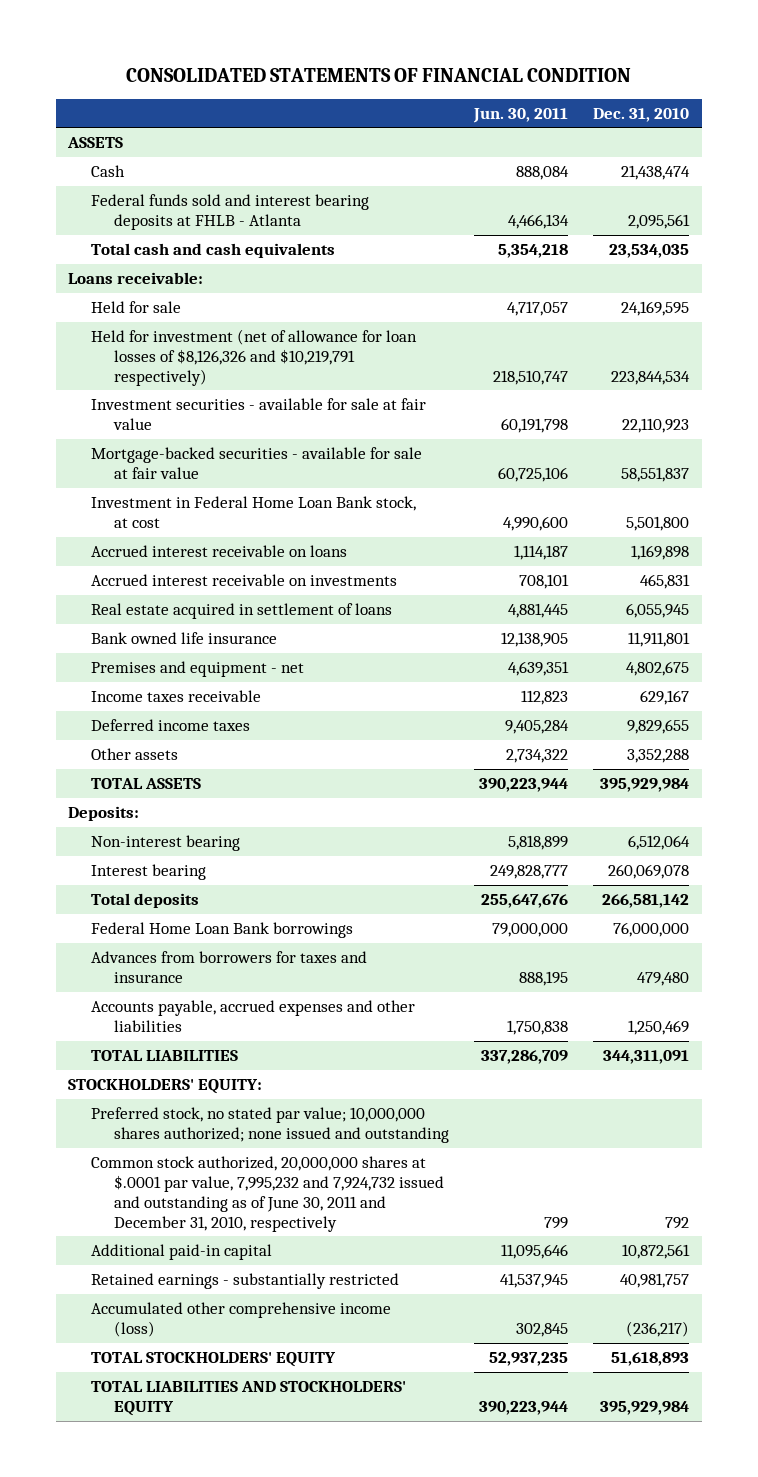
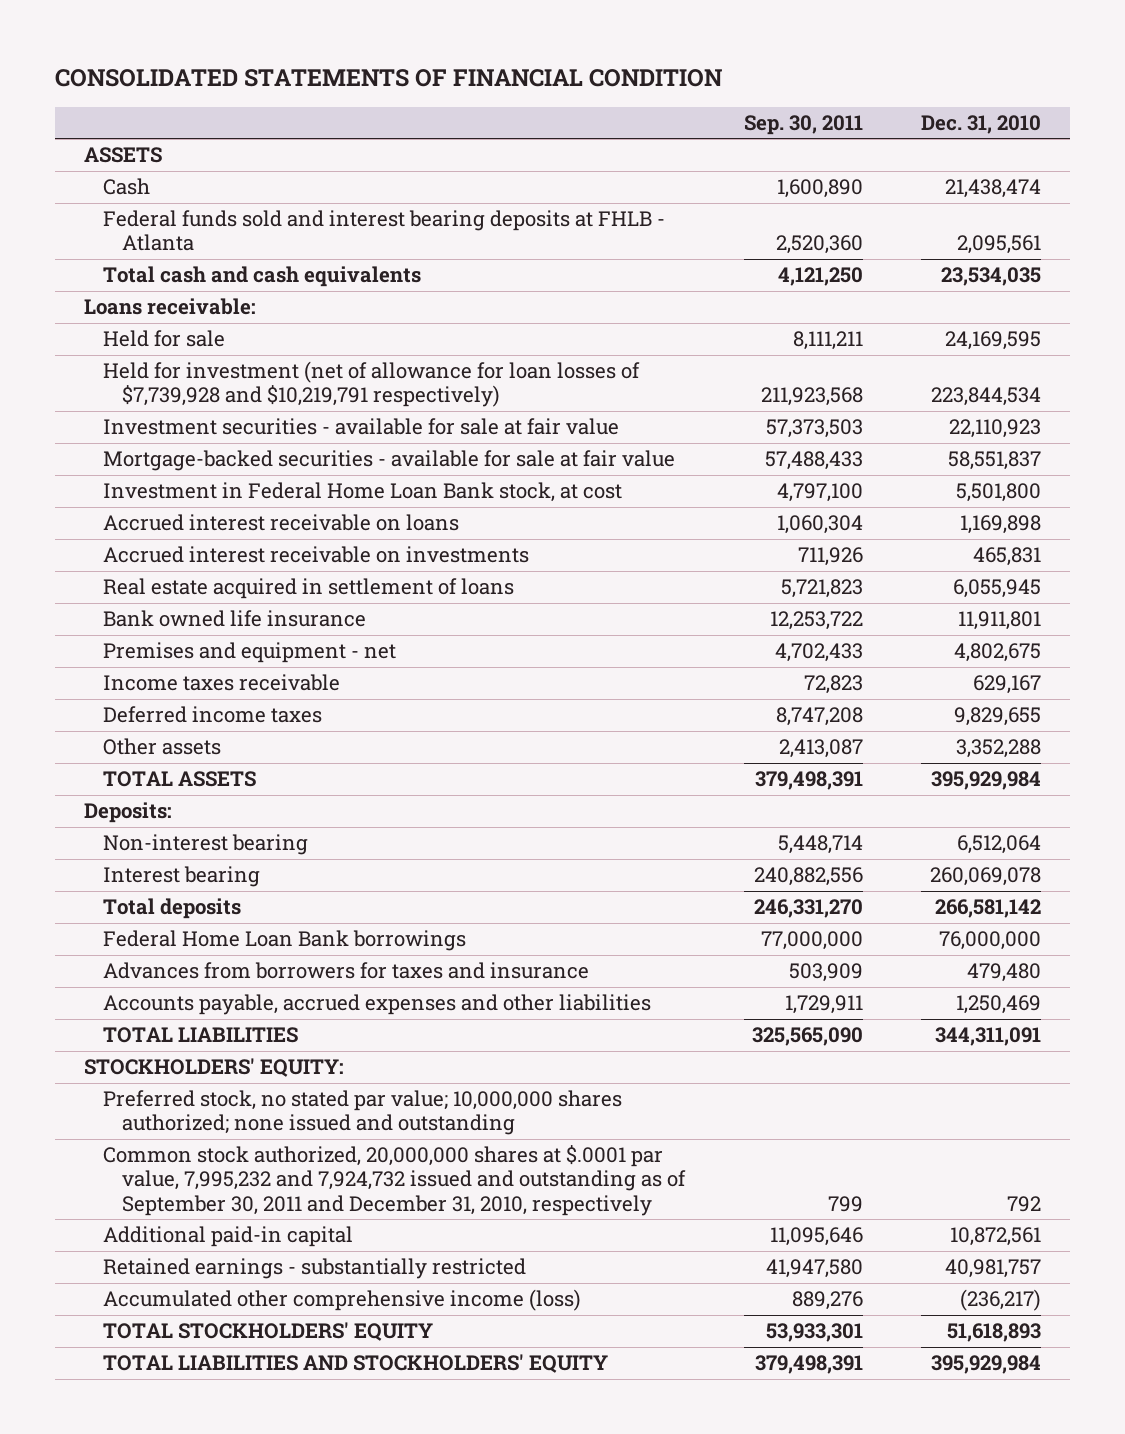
- | Jun. 30, 2011 | Dec. 31, 2010
+ | Sep. 30, 2011 | Dec. 31, 2010
- Held for investment (net of allowance for loan losses of $8,126,326 and $10,219,791 respectively) | 218,510,747 | 223,844,534
+ Held for investment (net of allowance for loan losses of $7,739,928 and $10,219,791 respectively) | 211,923,568 | 223,844,534
- Common stock authorized, 20,000,000 shares at $.0001 par value, 7,995,232 and 7,924,732 issued and outstanding as of June 30, 2011 and December 31, 2010, respectively | 799 | 792
+ Common stock authorized, 20,000,000 shares at $.0001 par value, 7,995,232 and 7,924,732 issued and outstanding as of September 30, 2011 and December 31, 2010, respectively | 799 | 792

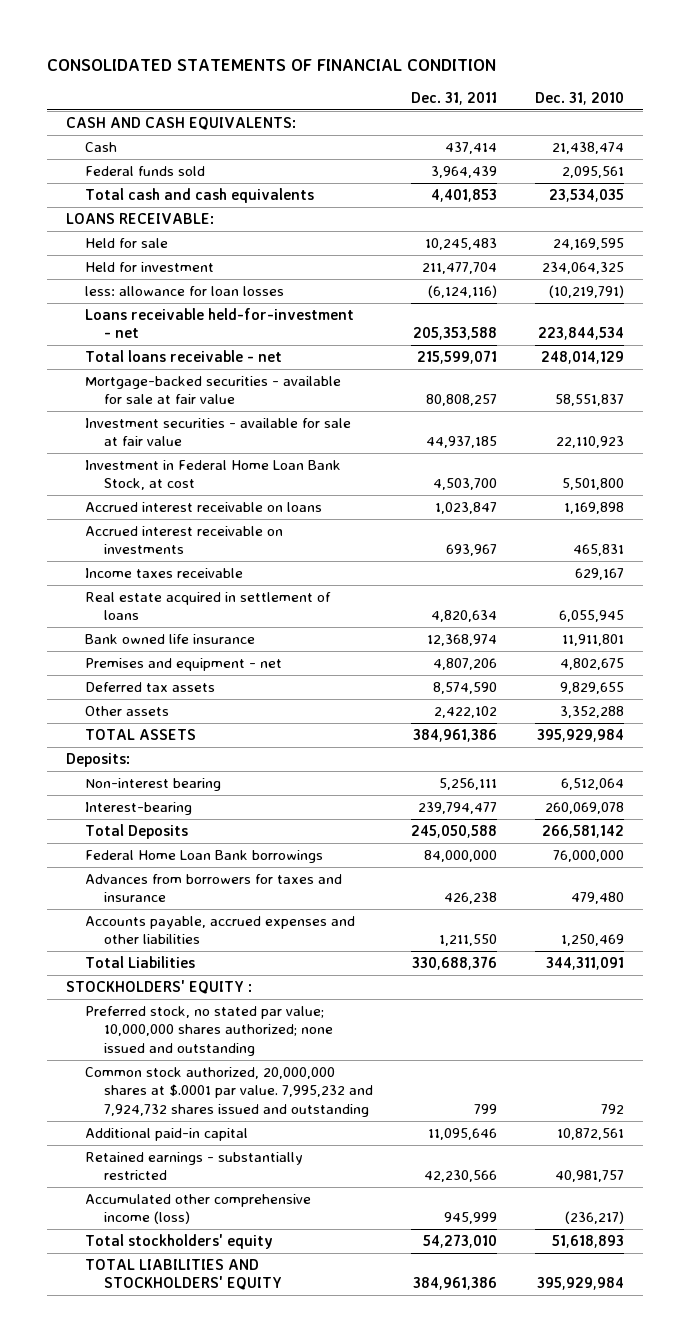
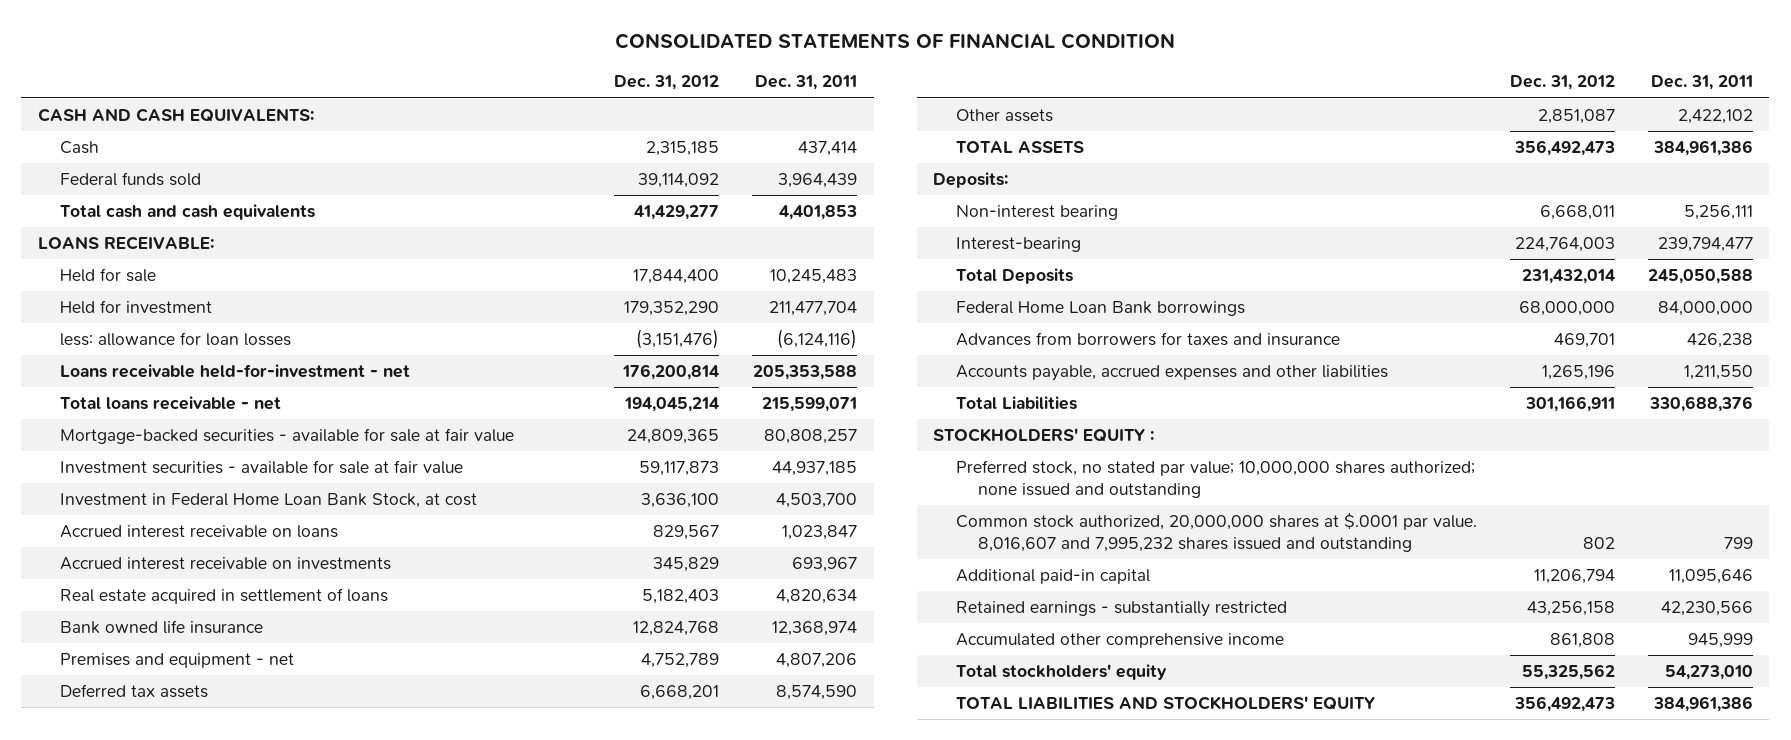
- | Dec. 31, 2011 | Dec. 31, 2010
+ | Dec. 31, 2012 | Dec. 31, 2011
- Income taxes receivable | | 629,167
- Common stock authorized, 20,000,000 shares at $.0001 par value. 7,995,232 and 7,924,732 shares issued and outstanding | 799 | 792
+ Common stock authorized, 20,000,000 shares at $.0001 par value. 8,016,607 and 7,995,232 shares issued and outstanding | 802 | 799
- Accumulated other comprehensive income (loss) | 945,999 | (236,217)
+ Accumulated other comprehensive income | 861,808 | 945,999

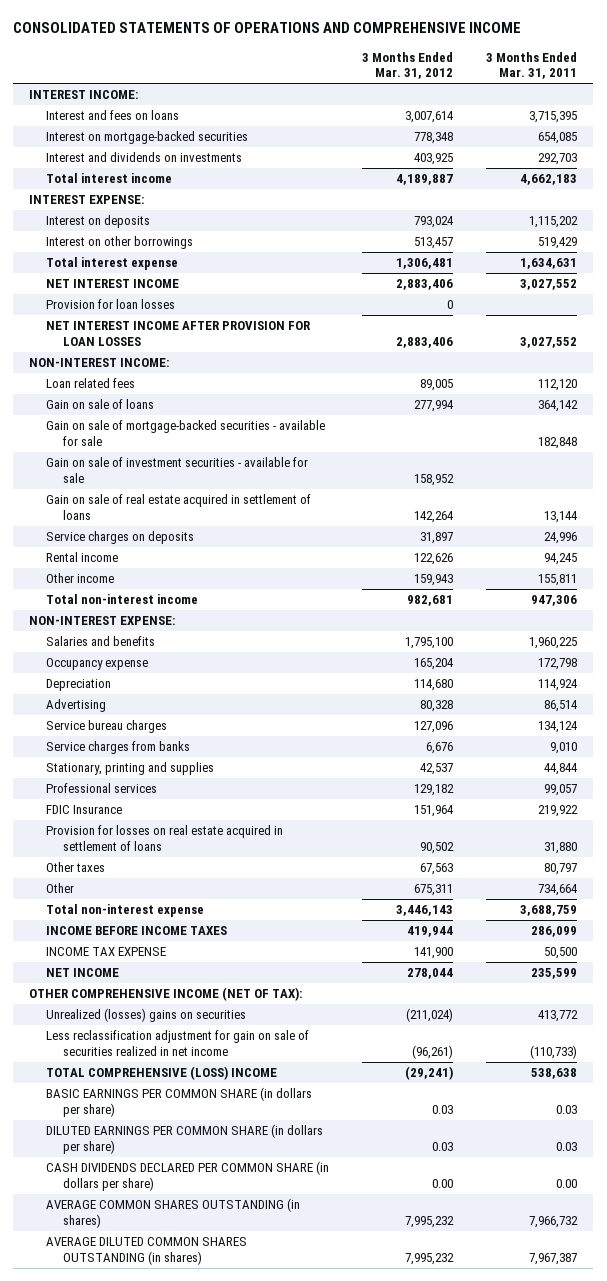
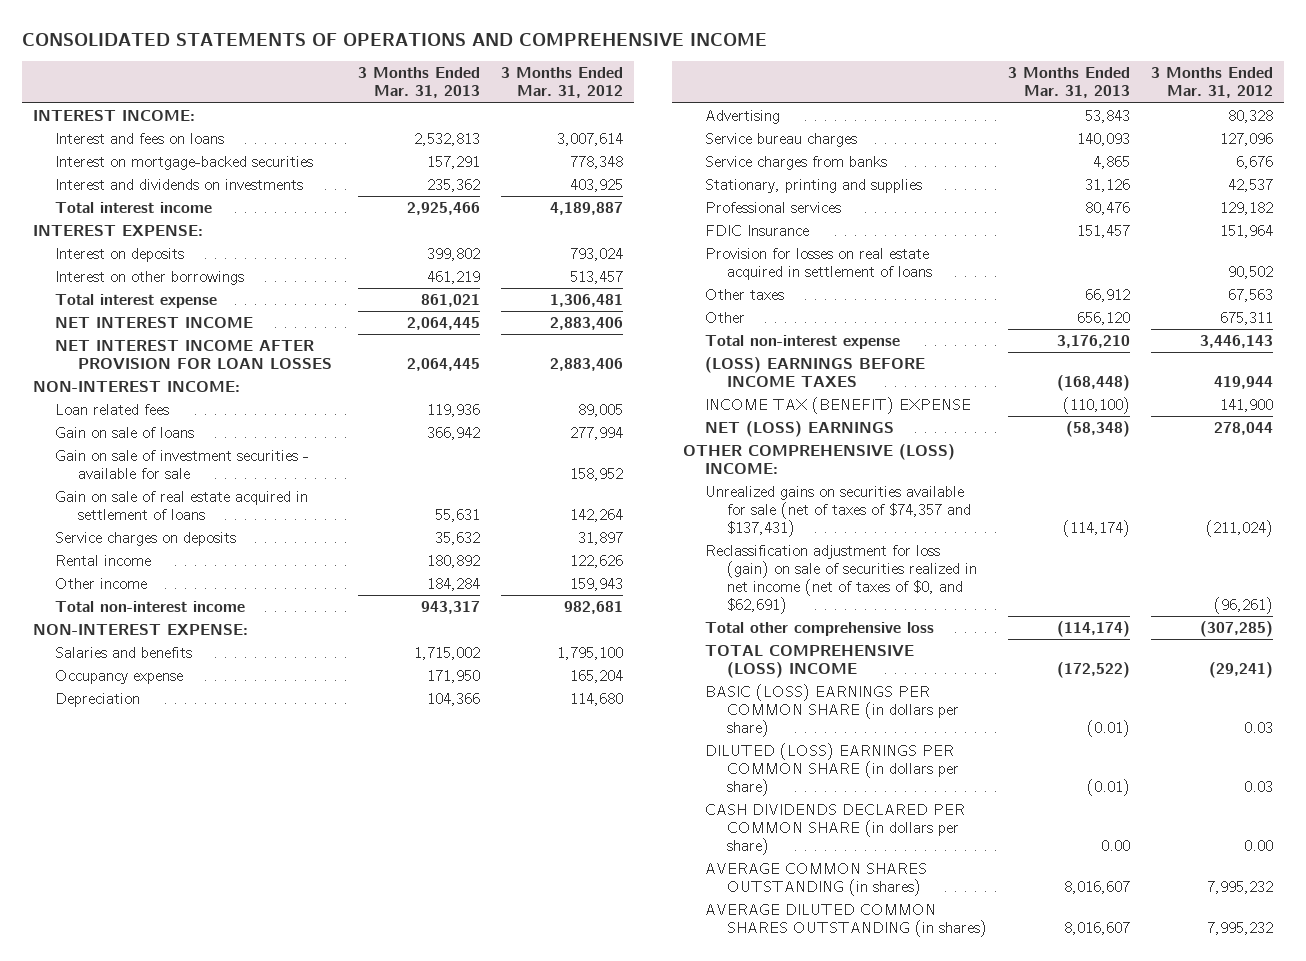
- | 3 Months Ended Mar. 31, 2012 | 3 Months Ended Mar. 31, 2011
+ | 3 Months Ended Mar. 31, 2013 | 3 Months Ended Mar. 31, 2012
- Provision for loan losses | 0 |
- Gain on sale of mortgage-backed securities - available for sale | | 182,848
- INCOME BEFORE INCOME TAXES | 419,944 | 286,099
- INCOME TAX EXPENSE | 141,900 | 50,500
- NET INCOME | 278,044 | 235,599
- OTHER COMPREHENSIVE INCOME (NET OF TAX):
- Unrealized (losses) gains on securities | (211,024) | 413,772
- Less reclassification adjustment for gain on sale of securities realized in net income | (96,261) | (110,733)
+ (LOSS) EARNINGS BEFORE INCOME TAXES | (168,448) | 419,944
+ INCOME TAX (BENEFIT) EXPENSE | (110,100) | 141,900
+ NET (LOSS) EARNINGS | (58,348) | 278,044
+ OTHER COMPREHENSIVE (LOSS) INCOME:
+ Unrealized gains on securities available for sale (net of taxes of $74,357 and $137,431) | (114,174) | (211,024)
+ Reclassification adjustment for loss (gain) on sale of securities realized in net income (net of taxes of $0, and $62,691) | | (96,261)
+ Total other comprehensive loss | (114,174) | (307,285)
- BASIC EARNINGS PER COMMON SHARE (in dollars per share) | 0.03 | 0.03
- DILUTED EARNINGS PER COMMON SHARE (in dollars per share) | 0.03 | 0.03
+ BASIC (LOSS) EARNINGS PER COMMON SHARE (in dollars per share) | (0.01) | 0.03
+ DILUTED (LOSS) EARNINGS PER COMMON SHARE (in dollars per share) | (0.01) | 0.03

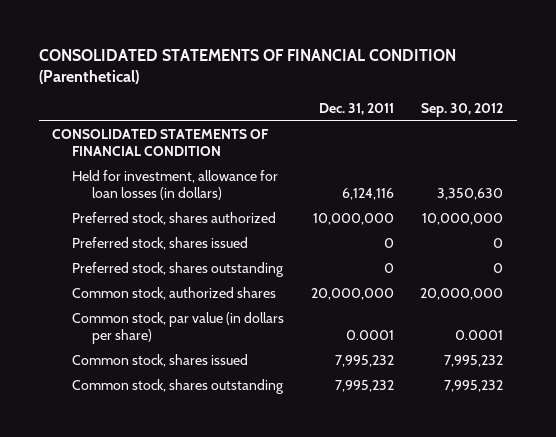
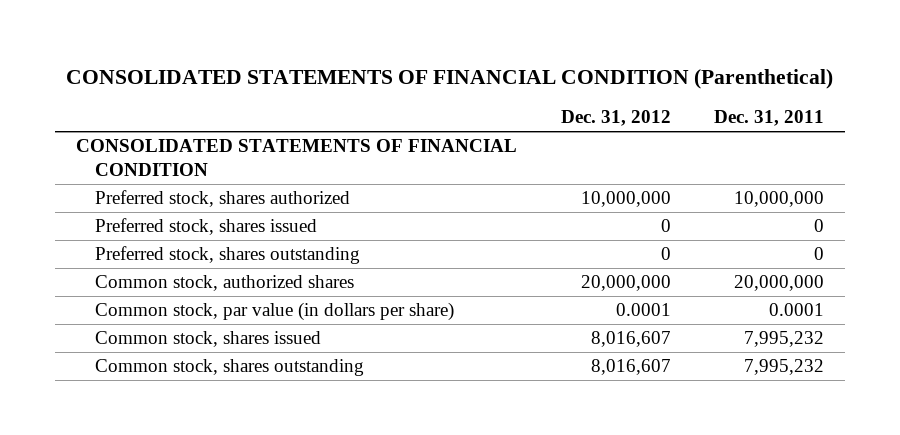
- | Dec. 31, 2011 | Sep. 30, 2012
+ | Dec. 31, 2012 | Dec. 31, 2011
- Held for investment, allowance for loan losses (in dollars) | 6,124,116 | 3,350,630

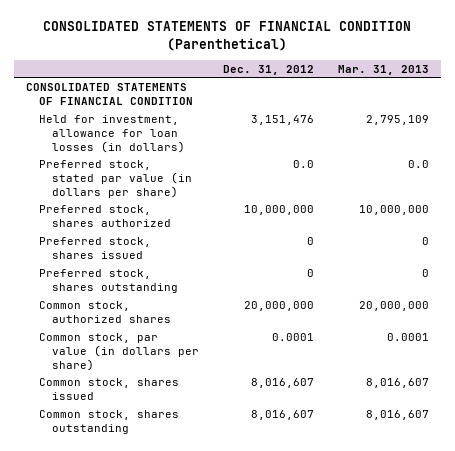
- | Dec. 31, 2012 | Dec. 31, 2011
+ | Dec. 31, 2012 | Mar. 31, 2013
+ Held for investment, allowance for loan losses (in dollars) | 3,151,476 | 2,795,109
+ Preferred stock, stated par value (in dollars per share) | 0.0 | 0.0

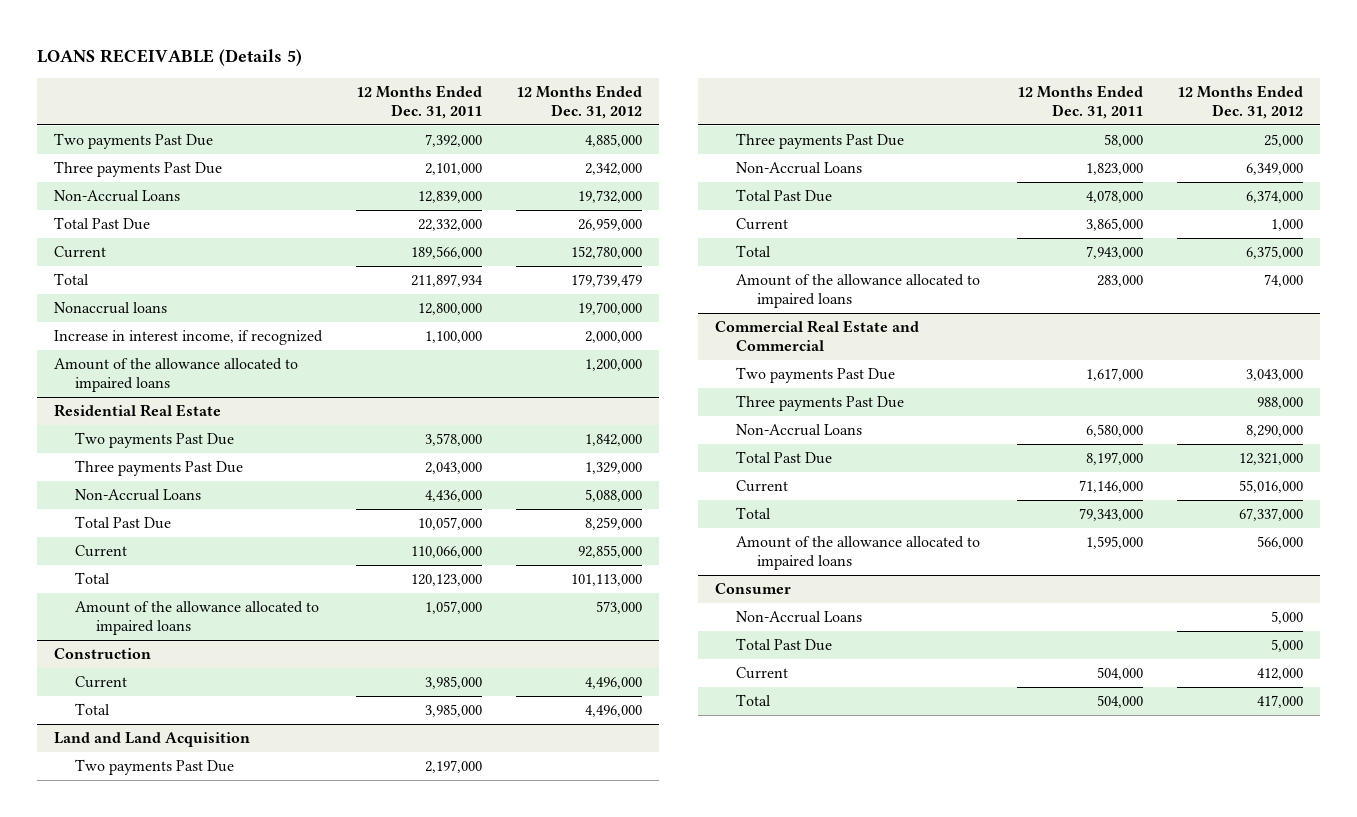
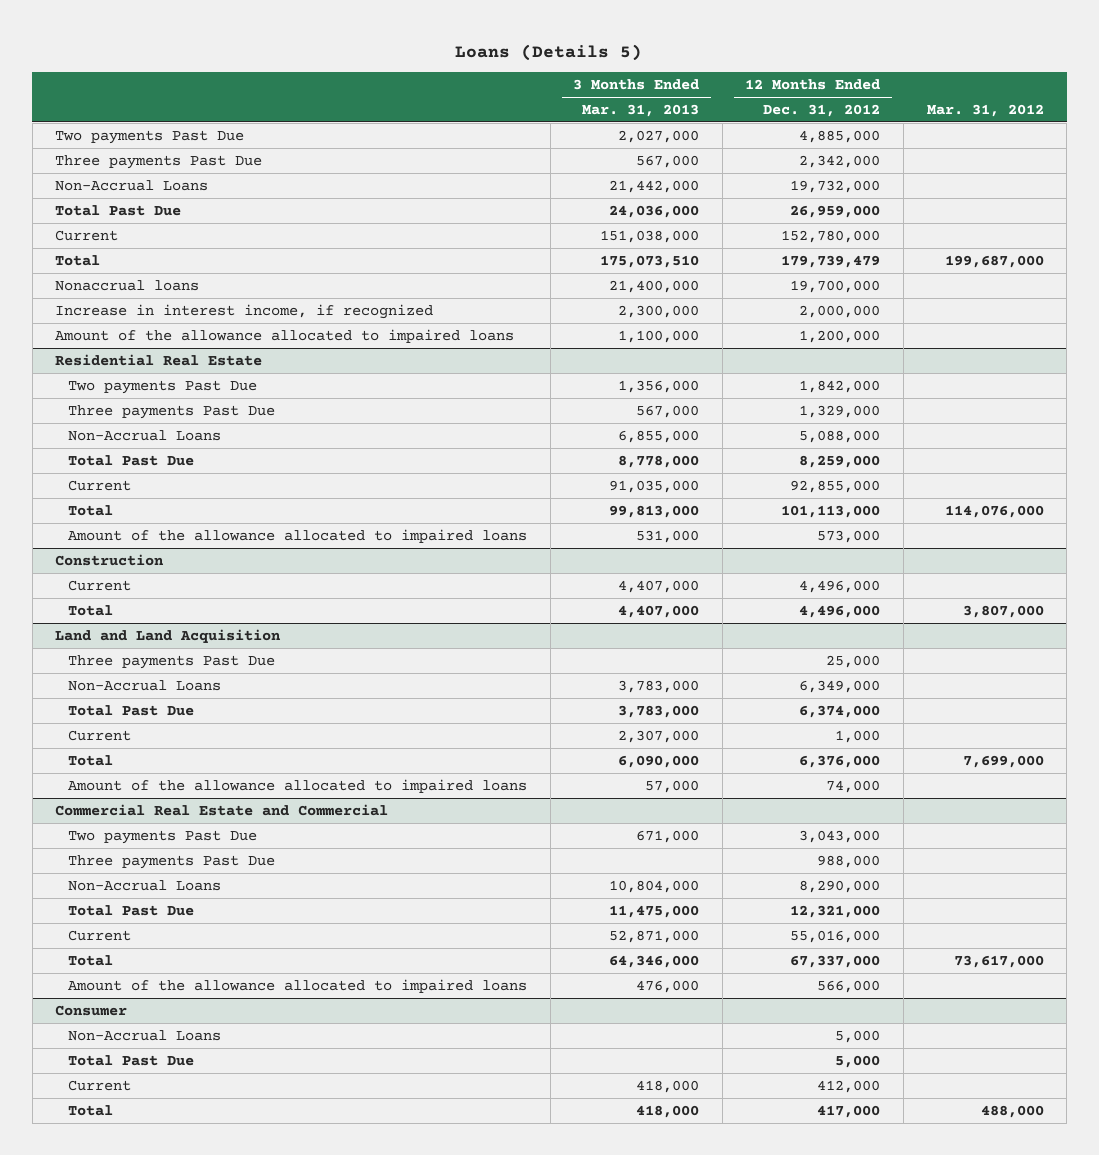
- LOANS RECEIVABLE (Details 5)
+ Loans (Details 5)
- | 12 Months Ended Dec. 31, 2011 | 12 Months Ended Dec. 31, 2012
+ | 3 Months Ended Mar. 31, 2013 | 12 Months Ended Dec. 31, 2012 | Mar. 31, 2012
@ Land and Land Acquisition
- Two payments Past Due | 2,197,000 |
- Total | 7,943,000 | 6,375,000
+ Total | 6,090,000 | 6,376,000 | 7,699,000

